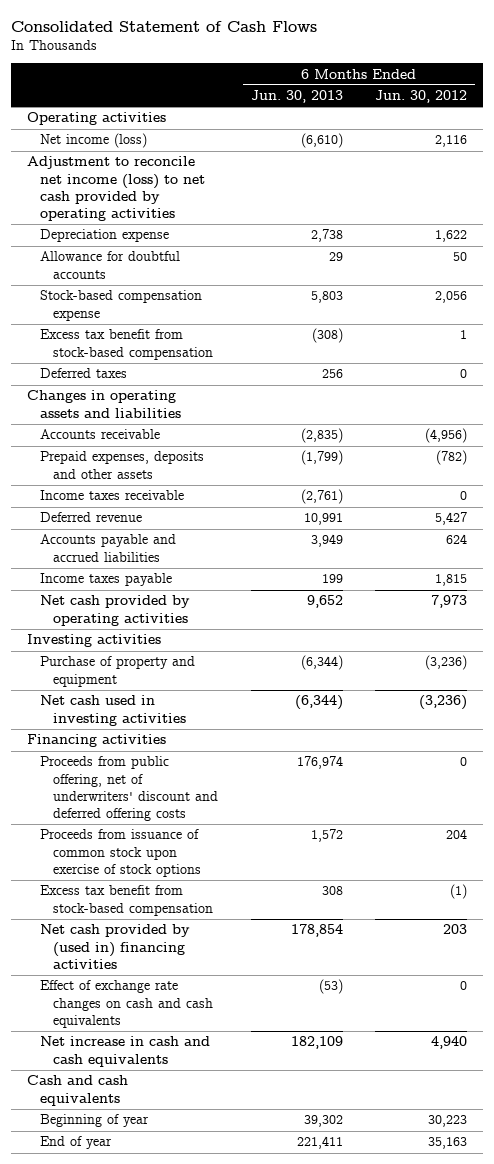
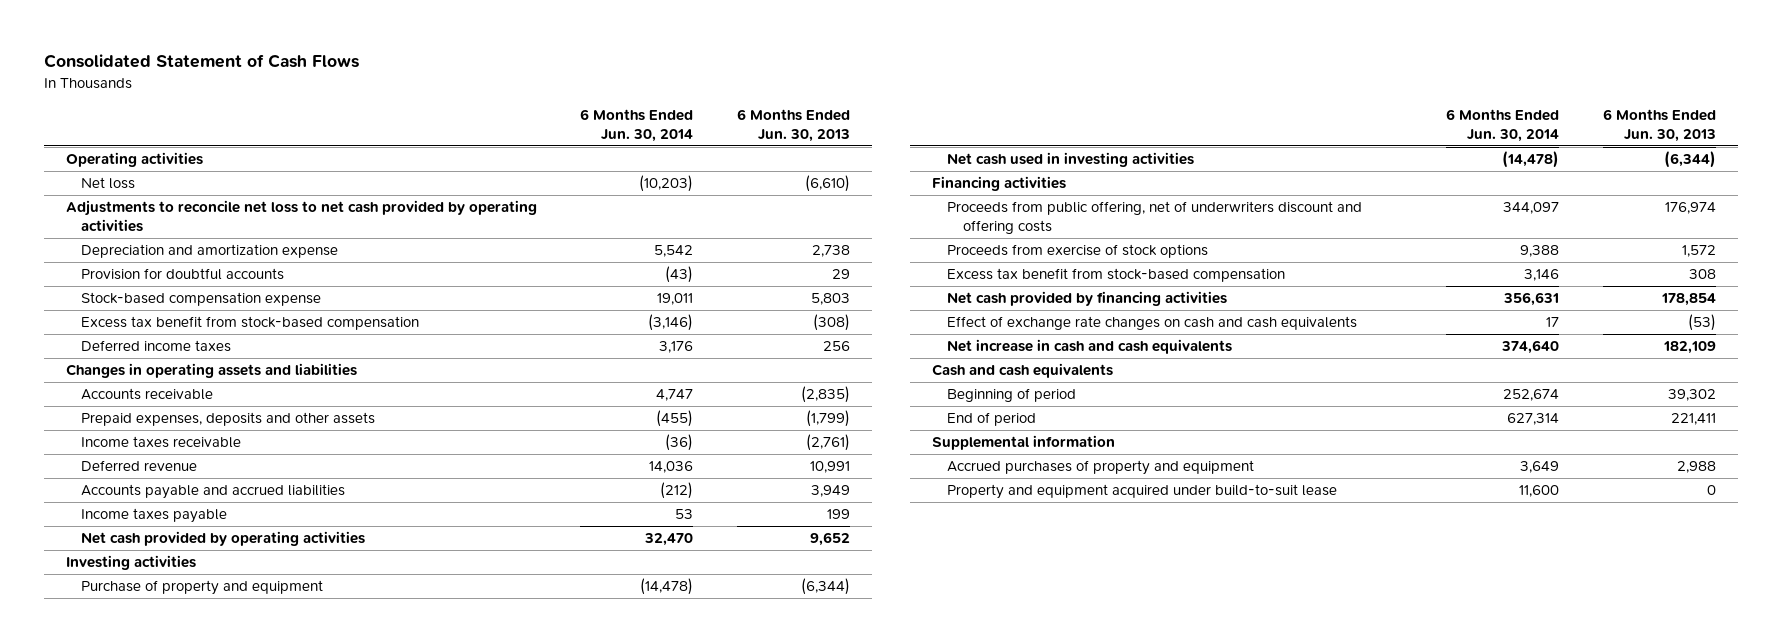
- | 6 Months Ended Jun. 30, 2013 | 6 Months Ended Jun. 30, 2012
+ | 6 Months Ended Jun. 30, 2014 | 6 Months Ended Jun. 30, 2013
- Net income (loss) | (6,610) | 2,116
- Adjustment to reconcile net income (loss) to net cash provided by operating activities
- Depreciation expense | 2,738 | 1,622
- Allowance for doubtful accounts | 29 | 50
+ Net loss | (10,203) | (6,610)
+ Adjustments to reconcile net loss to net cash provided by operating activities
+ Depreciation and amortization expense | 5,542 | 2,738
+ Provision for doubtful accounts | (43) | 29
- Deferred taxes | 256 | 0
+ Deferred income taxes | 3,176 | 256
- Proceeds from public offering, net of underwriters' discount and deferred offering costs | 176,974 | 0
- Proceeds from issuance of common stock upon exercise of stock options | 1,572 | 204
+ Proceeds from public offering, net of underwriters discount and offering costs | 344,097 | 176,974
+ Proceeds from exercise of stock options | 9,388 | 1,572
- Net cash provided by (used in) financing activities | 178,854 | 203
+ Net cash provided by financing activities | 356,631 | 178,854
- Beginning of year | 39,302 | 30,223
- End of year | 221,411 | 35,163
+ Beginning of period | 252,674 | 39,302
+ End of period | 627,314 | 221,411
+ Supplemental information
+ Accrued purchases of property and equipment | 3,649 | 2,988
+ Property and equipment acquired under build-to-suit lease | 11,600 | 0

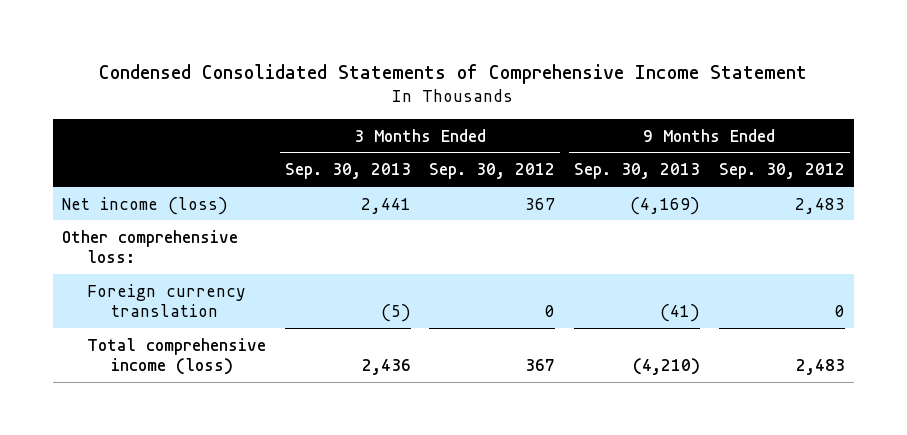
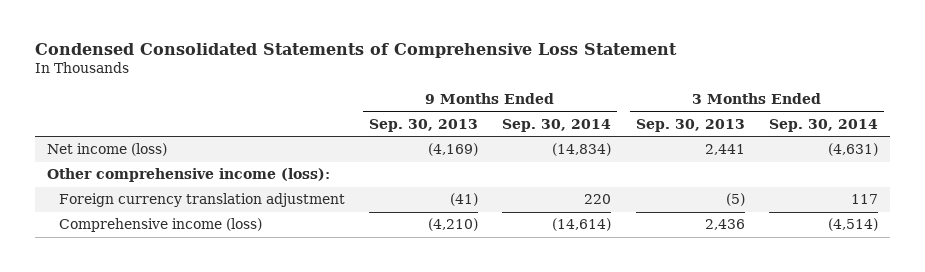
- Condensed Consolidated Statements of Comprehensive Income Statement
+ Condensed Consolidated Statements of Comprehensive Loss Statement
- | 3 Months Ended Sep. 30, 2013 | 3 Months Ended Sep. 30, 2012 | 9 Months Ended Sep. 30, 2013 | 9 Months Ended Sep. 30, 2012
+ | 9 Months Ended Sep. 30, 2013 | 9 Months Ended Sep. 30, 2014 | 3 Months Ended Sep. 30, 2013 | 3 Months Ended Sep. 30, 2014
- Other comprehensive loss:
- Foreign currency translation | (5) | 0 | (41) | 0
- Total comprehensive income (loss) | 2,436 | 367 | (4,210) | 2,483
+ Other comprehensive income (loss):
+ Foreign currency translation adjustment | (41) | 220 | (5) | 117
+ Comprehensive income (loss) | (4,210) | (14,614) | 2,436 | (4,514)

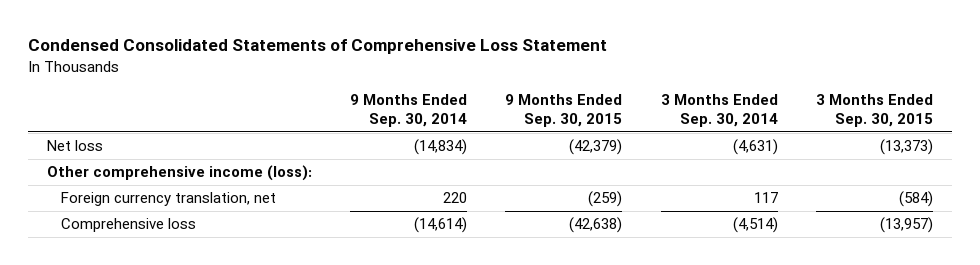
- | 9 Months Ended Sep. 30, 2013 | 9 Months Ended Sep. 30, 2014 | 3 Months Ended Sep. 30, 2013 | 3 Months Ended Sep. 30, 2014
+ | 9 Months Ended Sep. 30, 2014 | 9 Months Ended Sep. 30, 2015 | 3 Months Ended Sep. 30, 2014 | 3 Months Ended Sep. 30, 2015
- Net income (loss) | (4,169) | (14,834) | 2,441 | (4,631)
+ Net loss | (14,834) | (42,379) | (4,631) | (13,373)
- Foreign currency translation adjustment | (41) | 220 | (5) | 117
- Comprehensive income (loss) | (4,210) | (14,614) | 2,436 | (4,514)
+ Foreign currency translation, net | 220 | (259) | 117 | (584)
+ Comprehensive loss | (14,614) | (42,638) | (4,514) | (13,957)

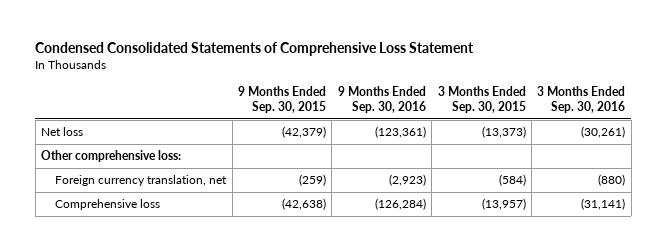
- | 9 Months Ended Sep. 30, 2014 | 9 Months Ended Sep. 30, 2015 | 3 Months Ended Sep. 30, 2014 | 3 Months Ended Sep. 30, 2015
+ | 9 Months Ended Sep. 30, 2015 | 9 Months Ended Sep. 30, 2016 | 3 Months Ended Sep. 30, 2015 | 3 Months Ended Sep. 30, 2016
- Other comprehensive income (loss):
+ Other comprehensive loss:

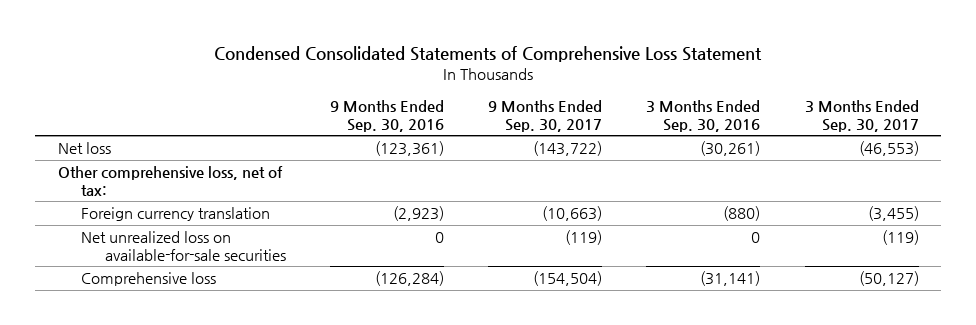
- | 9 Months Ended Sep. 30, 2015 | 9 Months Ended Sep. 30, 2016 | 3 Months Ended Sep. 30, 2015 | 3 Months Ended Sep. 30, 2016
+ | 9 Months Ended Sep. 30, 2016 | 9 Months Ended Sep. 30, 2017 | 3 Months Ended Sep. 30, 2016 | 3 Months Ended Sep. 30, 2017
- Other comprehensive loss:
- Foreign currency translation, net | (259) | (2,923) | (584) | (880)
+ Other comprehensive loss, net of tax:
+ Foreign currency translation | (2,923) | (10,663) | (880) | (3,455)
+ Net unrealized loss on available-for-sale securities | 0 | (119) | 0 | (119)

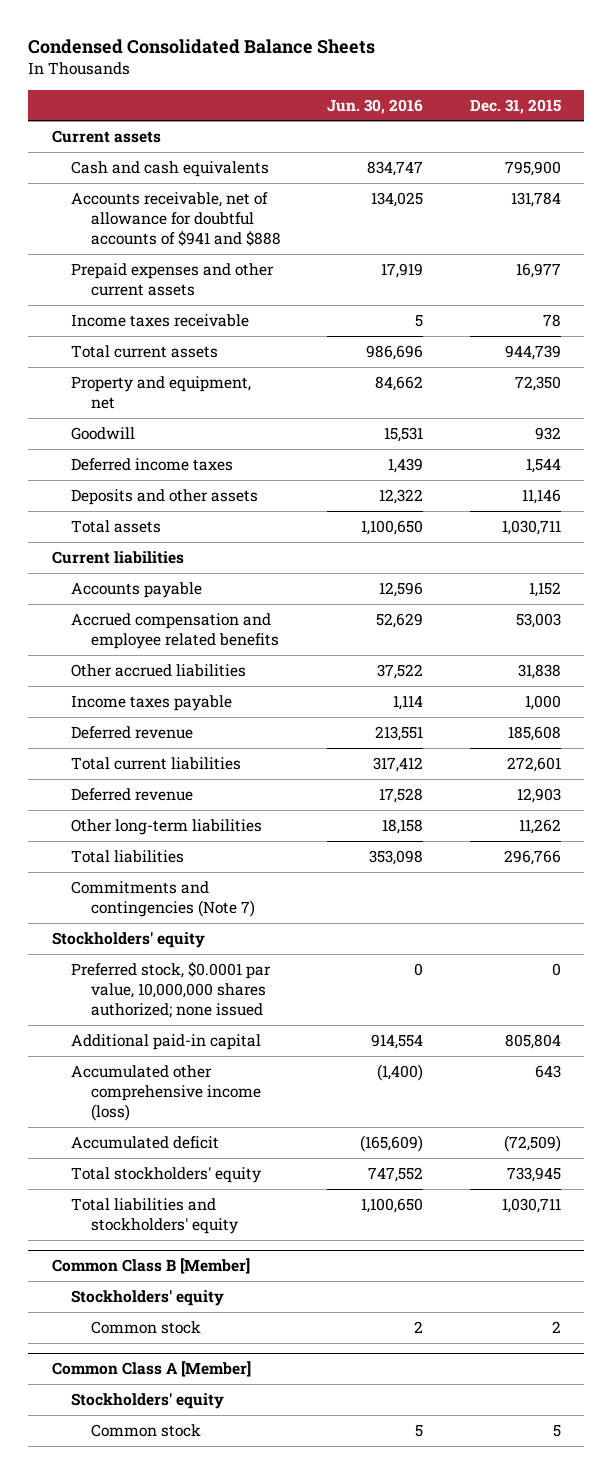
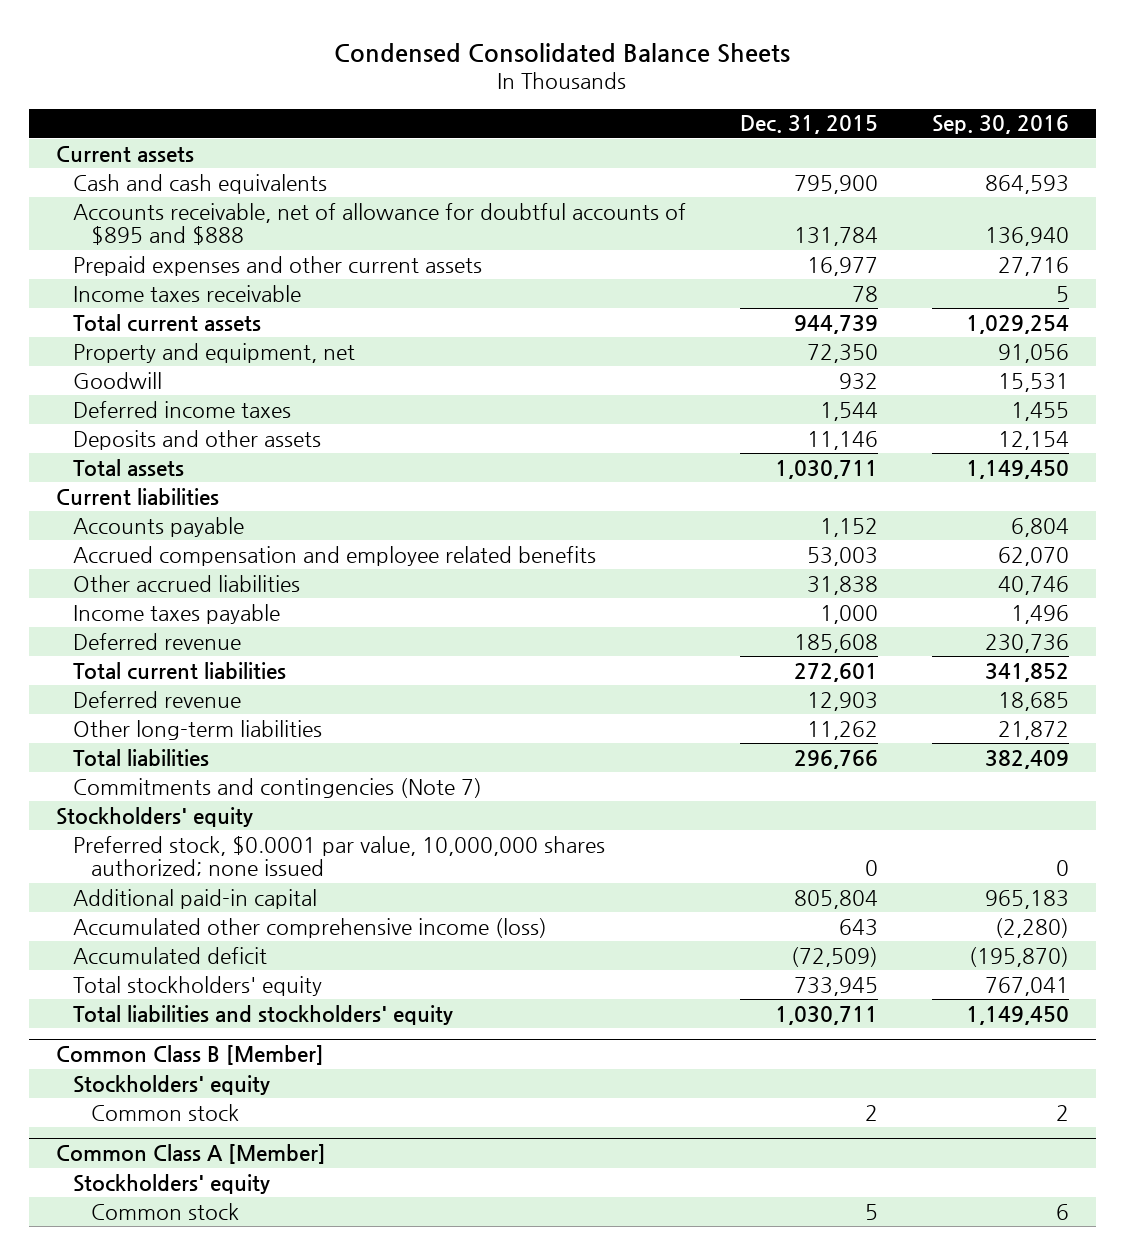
- | Jun. 30, 2016 | Dec. 31, 2015
+ | Dec. 31, 2015 | Sep. 30, 2016
- Accounts receivable, net of allowance for doubtful accounts of $941 and $888 | 134,025 | 131,784
+ Accounts receivable, net of allowance for doubtful accounts of $895 and $888 | 131,784 | 136,940

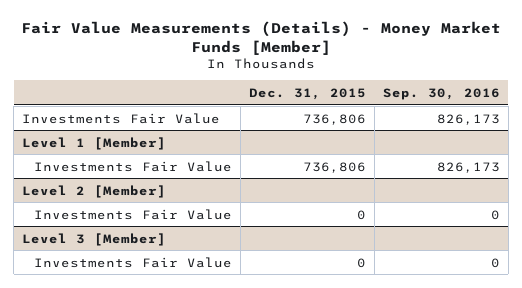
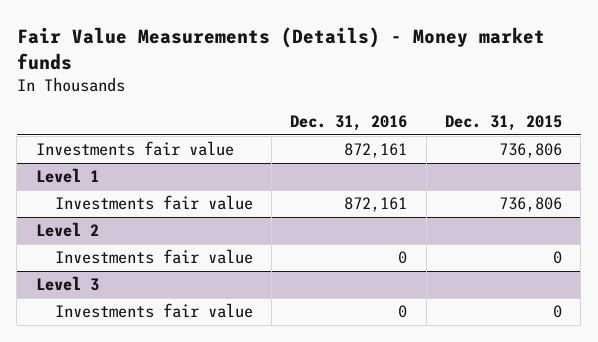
- Fair Value Measurements (Details) - Money Market Funds [Member]
+ Fair Value Measurements (Details) - Money market funds
- | Dec. 31, 2015 | Sep. 30, 2016
+ | Dec. 31, 2016 | Dec. 31, 2015
- Investments Fair Value | 736,806 | 826,173
- Level 1 [Member]
- Investments Fair Value | 736,806 | 826,173
- Level 2 [Member]
- Investments Fair Value | 0 | 0
- Level 3 [Member]
- Investments Fair Value | 0 | 0
+ Investments fair value | 872,161 | 736,806
+ Level 1
+ Investments fair value | 872,161 | 736,806
+ Level 2
+ Investments fair value | 0 | 0
+ Level 3
+ Investments fair value | 0 | 0

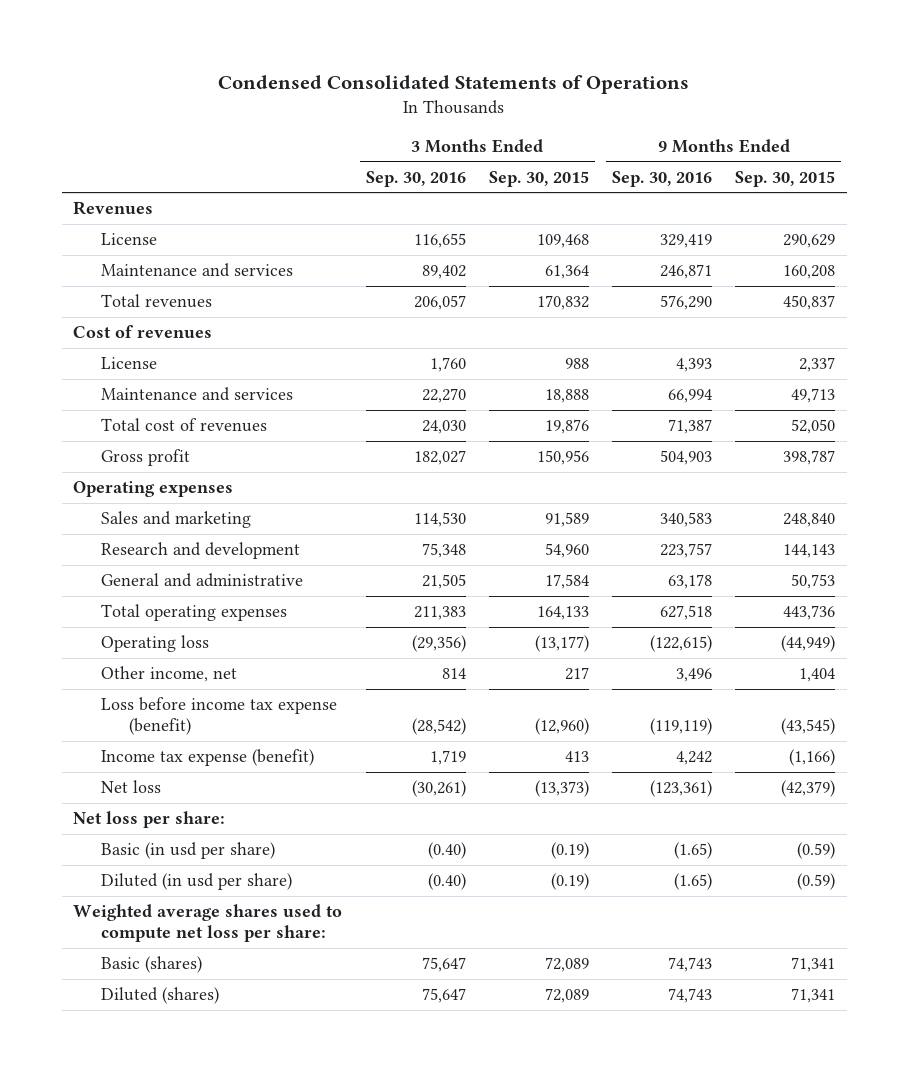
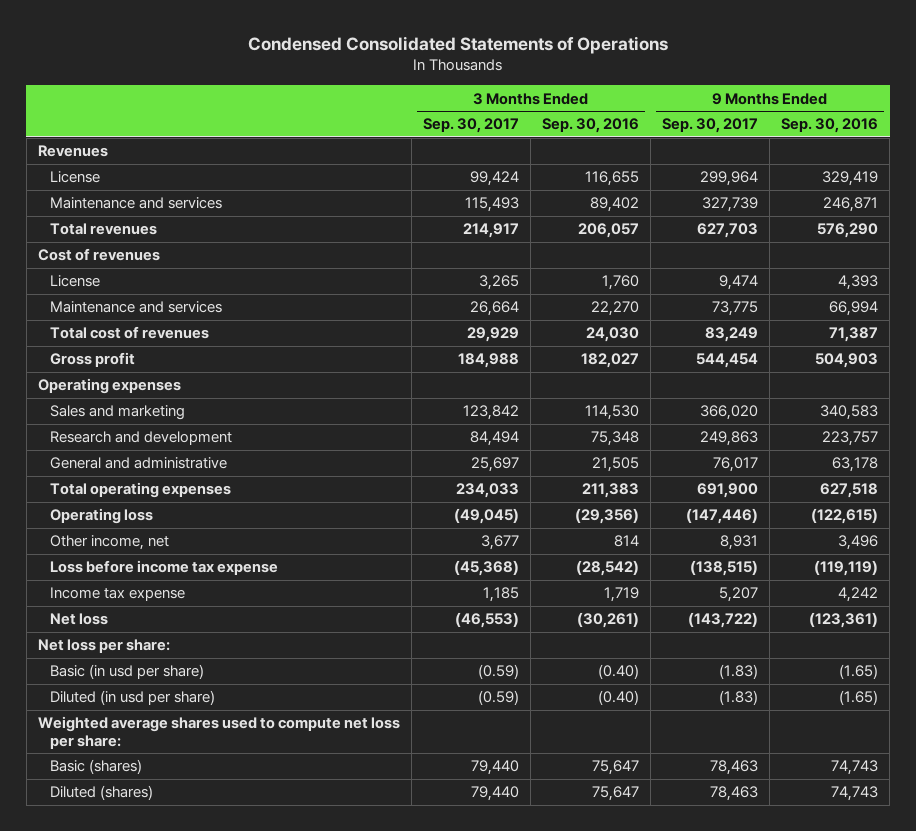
- | 3 Months Ended Sep. 30, 2016 | 3 Months Ended Sep. 30, 2015 | 9 Months Ended Sep. 30, 2016 | 9 Months Ended Sep. 30, 2015
+ | 3 Months Ended Sep. 30, 2017 | 3 Months Ended Sep. 30, 2016 | 9 Months Ended Sep. 30, 2017 | 9 Months Ended Sep. 30, 2016
- Loss before income tax expense (benefit) | (28,542) | (12,960) | (119,119) | (43,545)
- Income tax expense (benefit) | 1,719 | 413 | 4,242 | (1,166)
+ Loss before income tax expense | (45,368) | (28,542) | (138,515) | (119,119)
+ Income tax expense | 1,185 | 1,719 | 5,207 | 4,242

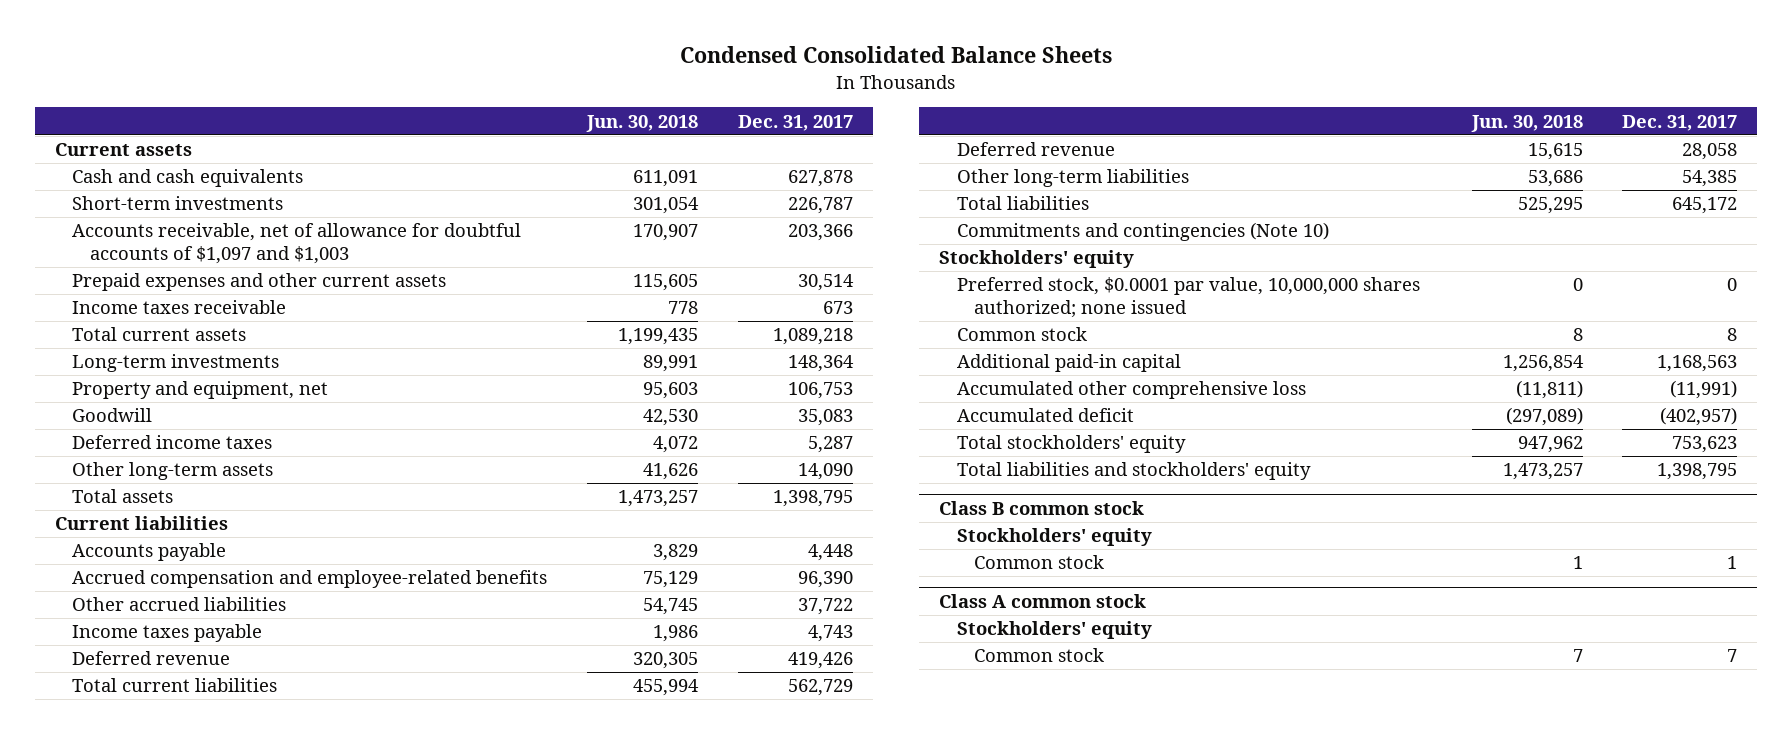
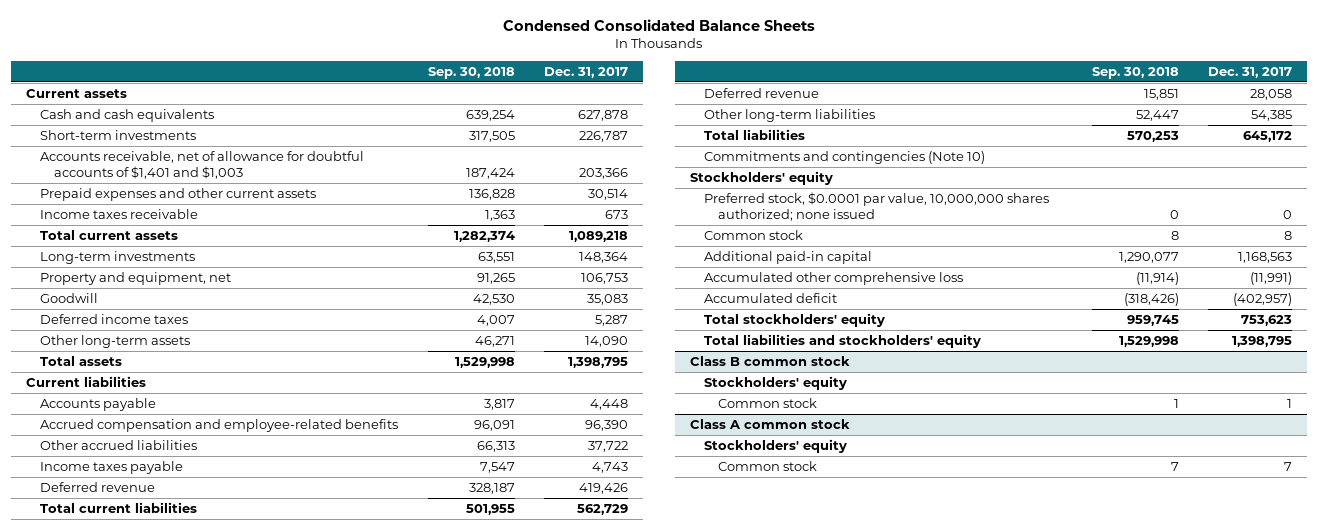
- | Jun. 30, 2018 | Dec. 31, 2017
+ | Sep. 30, 2018 | Dec. 31, 2017
- Accounts receivable, net of allowance for doubtful accounts of $1,097 and $1,003 | 170,907 | 203,366
+ Accounts receivable, net of allowance for doubtful accounts of $1,401 and $1,003 | 187,424 | 203,366

